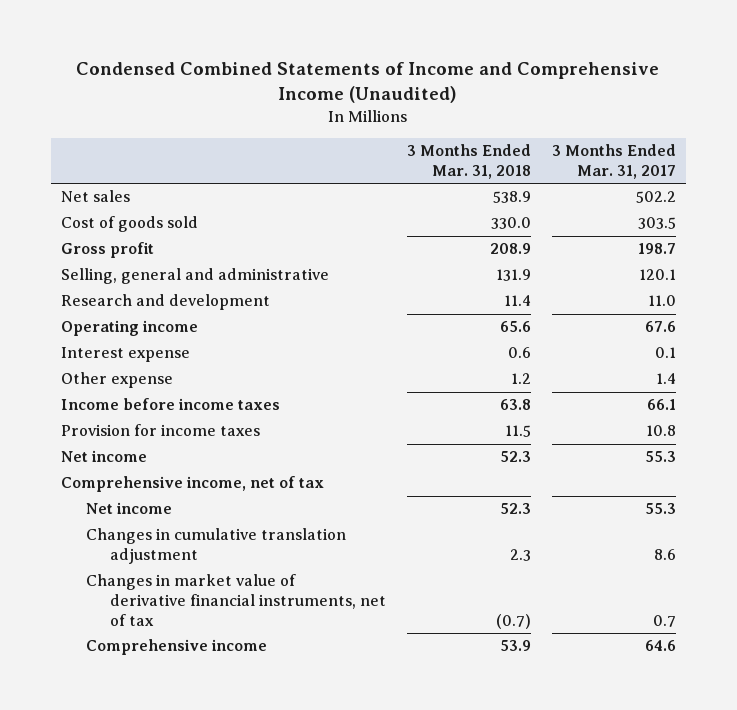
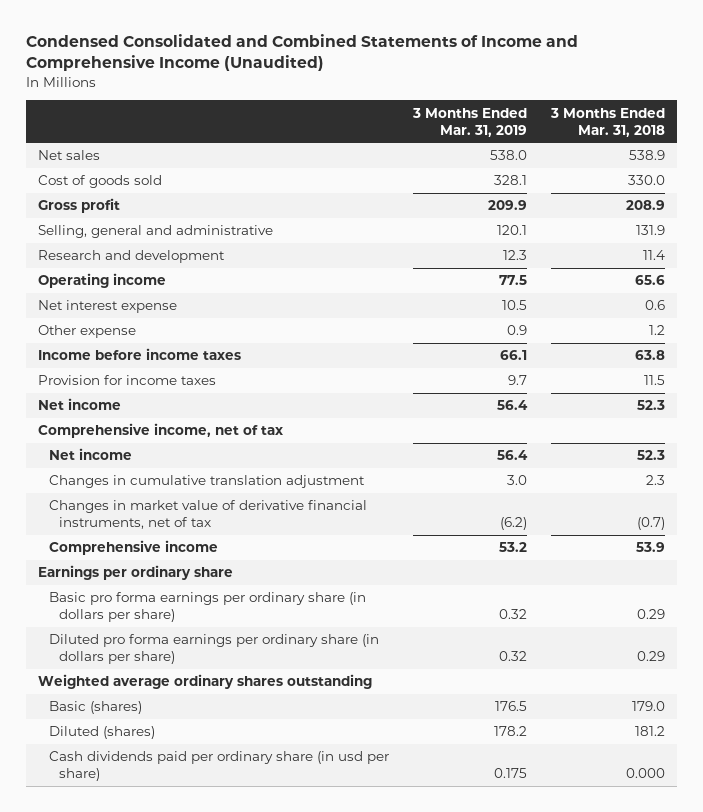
- Condensed Combined Statements of Income and Comprehensive Income (Unaudited)
+ Condensed Consolidated and Combined Statements of Income and Comprehensive Income (Unaudited)
- | 3 Months Ended Mar. 31, 2018 | 3 Months Ended Mar. 31, 2017
+ | 3 Months Ended Mar. 31, 2019 | 3 Months Ended Mar. 31, 2018
- Interest expense | 0.6 | 0.1
+ Net interest expense | 10.5 | 0.6
+ Earnings per ordinary share
+ Basic pro forma earnings per ordinary share (in dollars per share) | 0.32 | 0.29
+ Diluted pro forma earnings per ordinary share (in dollars per share) | 0.32 | 0.29
+ Weighted average ordinary shares outstanding
+ Basic (shares) | 176.5 | 179.0
+ Diluted (shares) | 178.2 | 181.2
+ Cash dividends paid per ordinary share (in usd per share) | 0.175 | 0.000

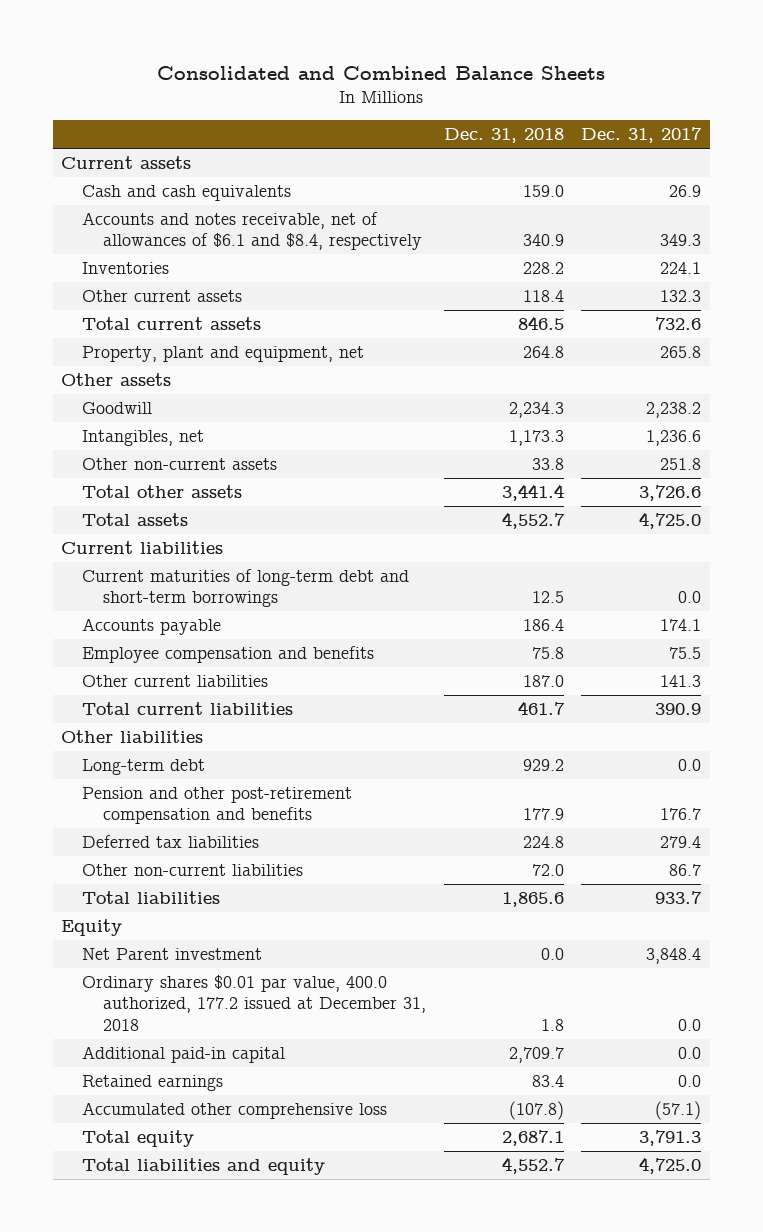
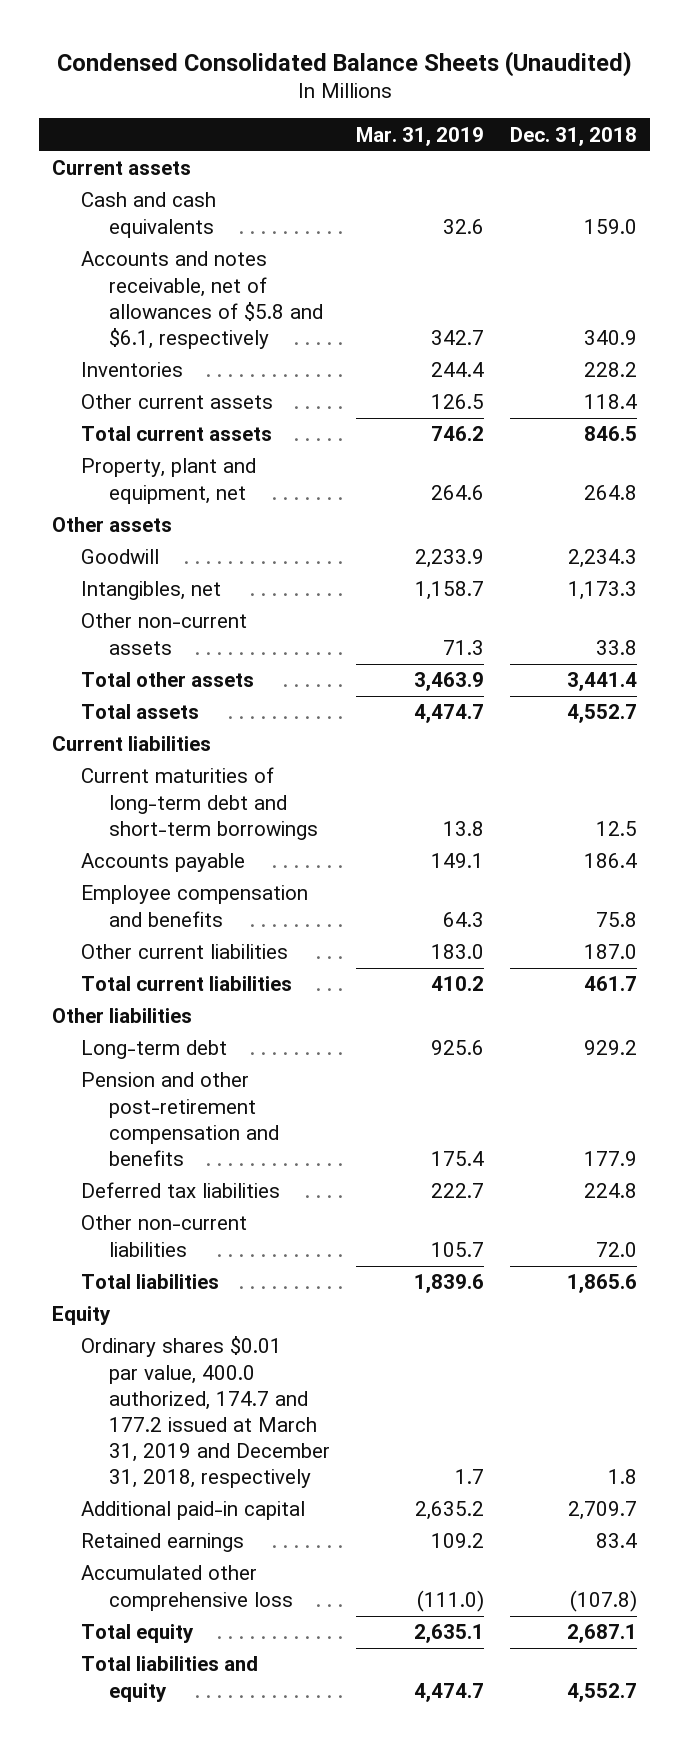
- Consolidated and Combined Balance Sheets
+ Condensed Consolidated Balance Sheets (Unaudited)
- | Dec. 31, 2018 | Dec. 31, 2017
+ | Mar. 31, 2019 | Dec. 31, 2018
- Accounts and notes receivable, net of allowances of $6.1 and $8.4, respectively | 340.9 | 349.3
+ Accounts and notes receivable, net of allowances of $5.8 and $6.1, respectively | 342.7 | 340.9
- Net Parent investment | 0.0 | 3,848.4
- Ordinary shares $0.01 par value, 400.0 authorized, 177.2 issued at December 31, 2018 | 1.8 | 0.0
+ Ordinary shares $0.01 par value, 400.0 authorized, 174.7 and 177.2 issued at March 31, 2019 and December 31, 2018, respectively | 1.7 | 1.8

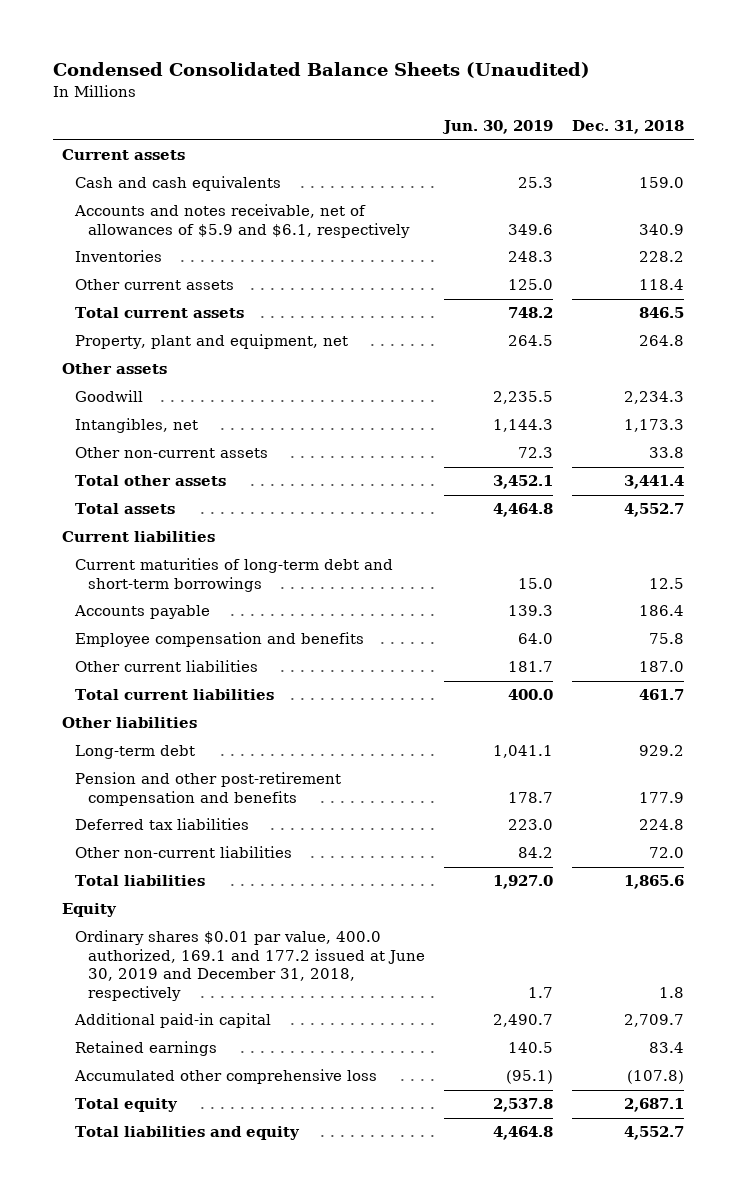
- | Mar. 31, 2019 | Dec. 31, 2018
+ | Jun. 30, 2019 | Dec. 31, 2018
- Accounts and notes receivable, net of allowances of $5.8 and $6.1, respectively | 342.7 | 340.9
+ Accounts and notes receivable, net of allowances of $5.9 and $6.1, respectively | 349.6 | 340.9
- Ordinary shares $0.01 par value, 400.0 authorized, 174.7 and 177.2 issued at March 31, 2019 and December 31, 2018, respectively | 1.7 | 1.8
+ Ordinary shares $0.01 par value, 400.0 authorized, 169.1 and 177.2 issued at June 30, 2019 and December 31, 2018, respectively | 1.7 | 1.8

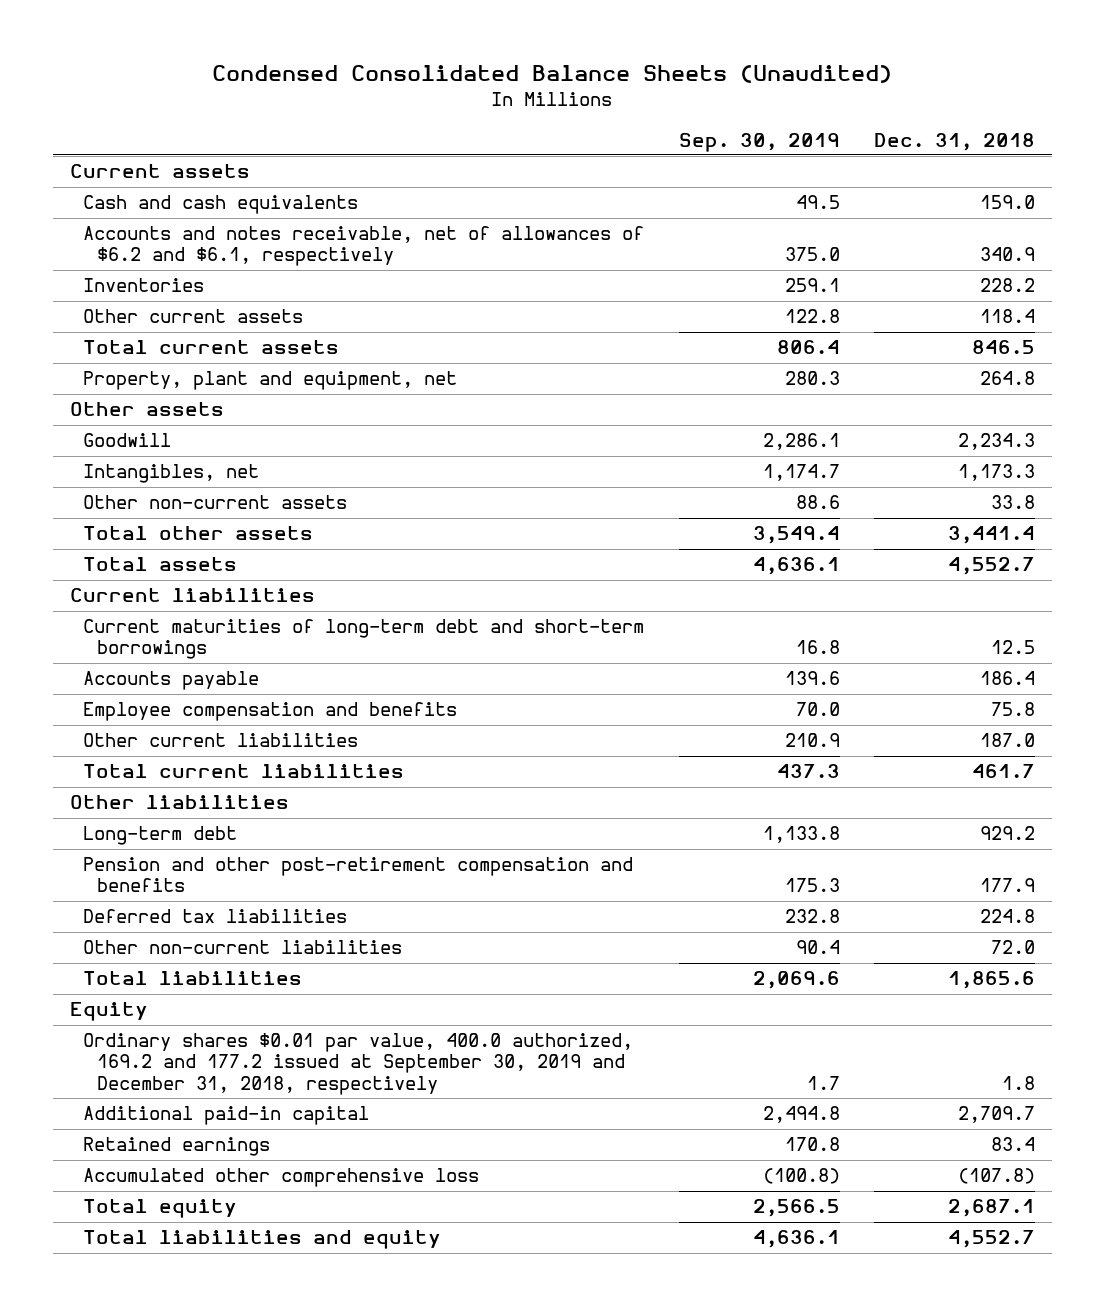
- | Jun. 30, 2019 | Dec. 31, 2018
+ | Sep. 30, 2019 | Dec. 31, 2018
- Accounts and notes receivable, net of allowances of $5.9 and $6.1, respectively | 349.6 | 340.9
+ Accounts and notes receivable, net of allowances of $6.2 and $6.1, respectively | 375.0 | 340.9
- Ordinary shares $0.01 par value, 400.0 authorized, 169.1 and 177.2 issued at June 30, 2019 and December 31, 2018, respectively | 1.7 | 1.8
+ Ordinary shares $0.01 par value, 400.0 authorized, 169.2 and 177.2 issued at September 30, 2019 and December 31, 2018, respectively | 1.7 | 1.8

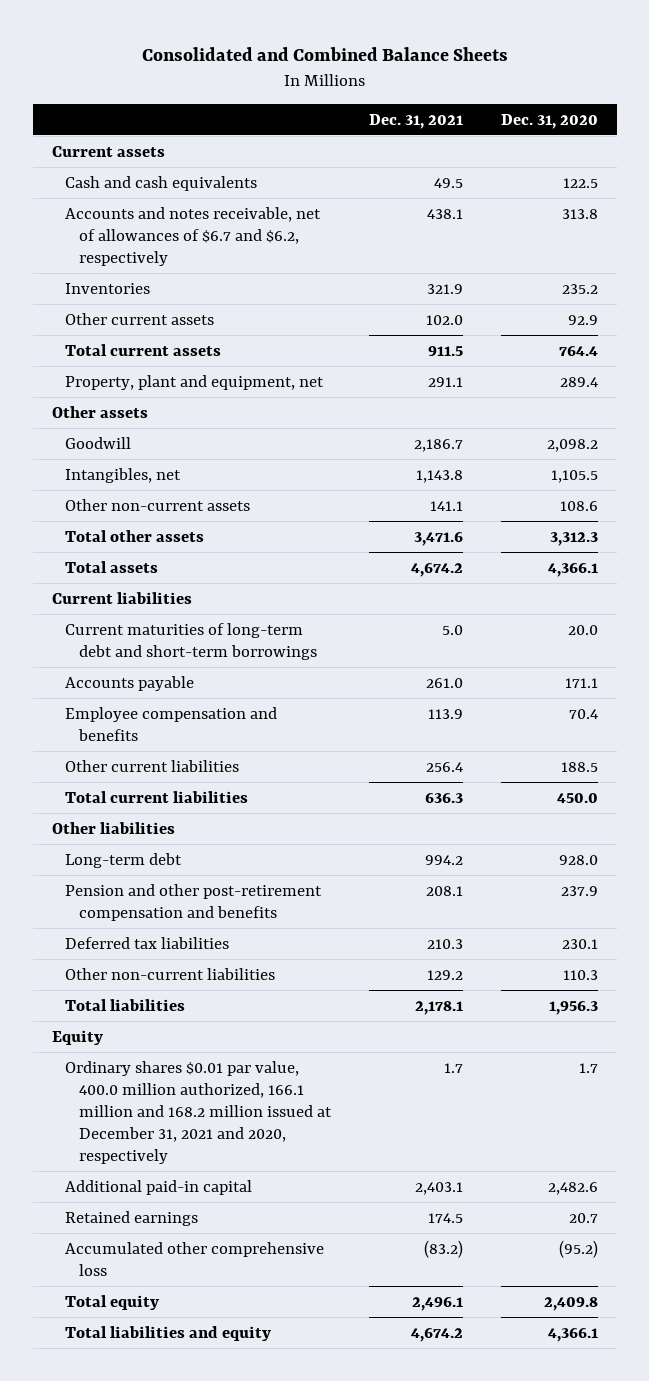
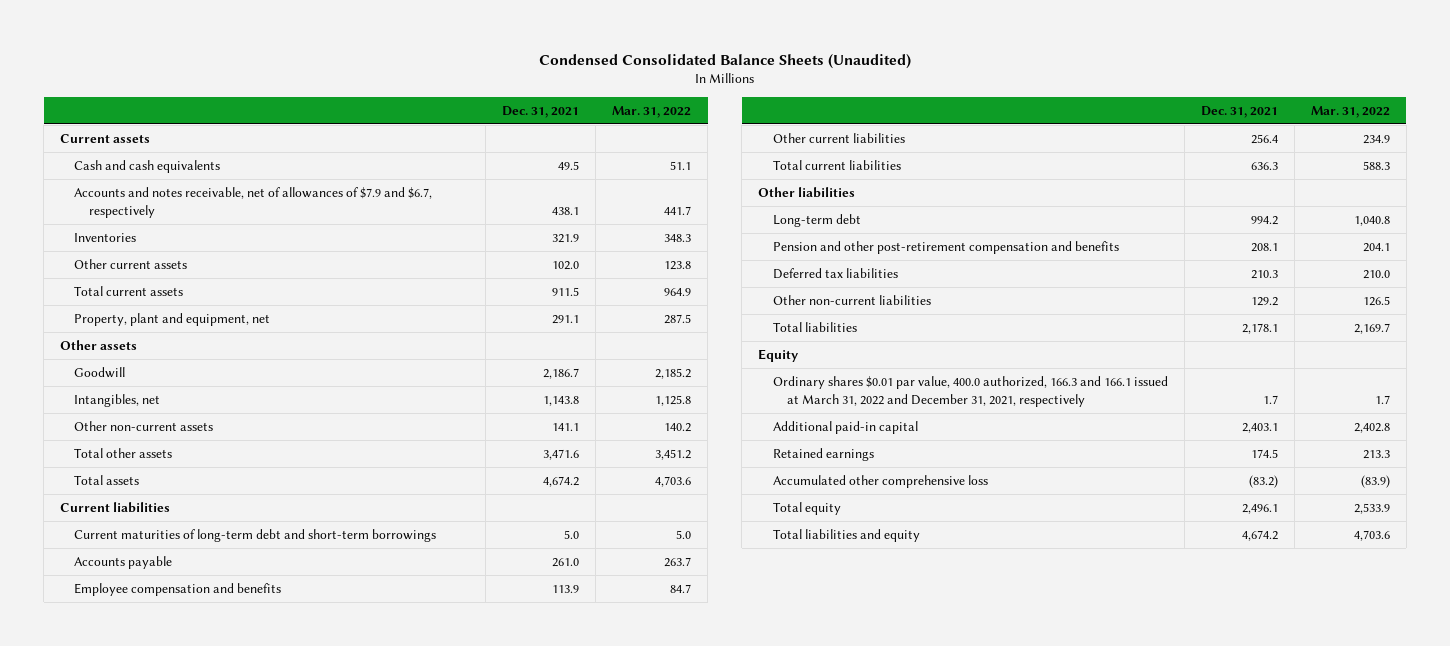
- Consolidated and Combined Balance Sheets
+ Condensed Consolidated Balance Sheets (Unaudited)
- | Dec. 31, 2021 | Dec. 31, 2020
+ | Dec. 31, 2021 | Mar. 31, 2022
- Accounts and notes receivable, net of allowances of $6.7 and $6.2, respectively | 438.1 | 313.8
+ Accounts and notes receivable, net of allowances of $7.9 and $6.7, respectively | 438.1 | 441.7
- Ordinary shares $0.01 par value, 400.0 million authorized, 166.1 million and 168.2 million issued at December 31, 2021 and 2020, respectively | 1.7 | 1.7
+ Ordinary shares $0.01 par value, 400.0 authorized, 166.3 and 166.1 issued at March 31, 2022 and December 31, 2021, respectively | 1.7 | 1.7

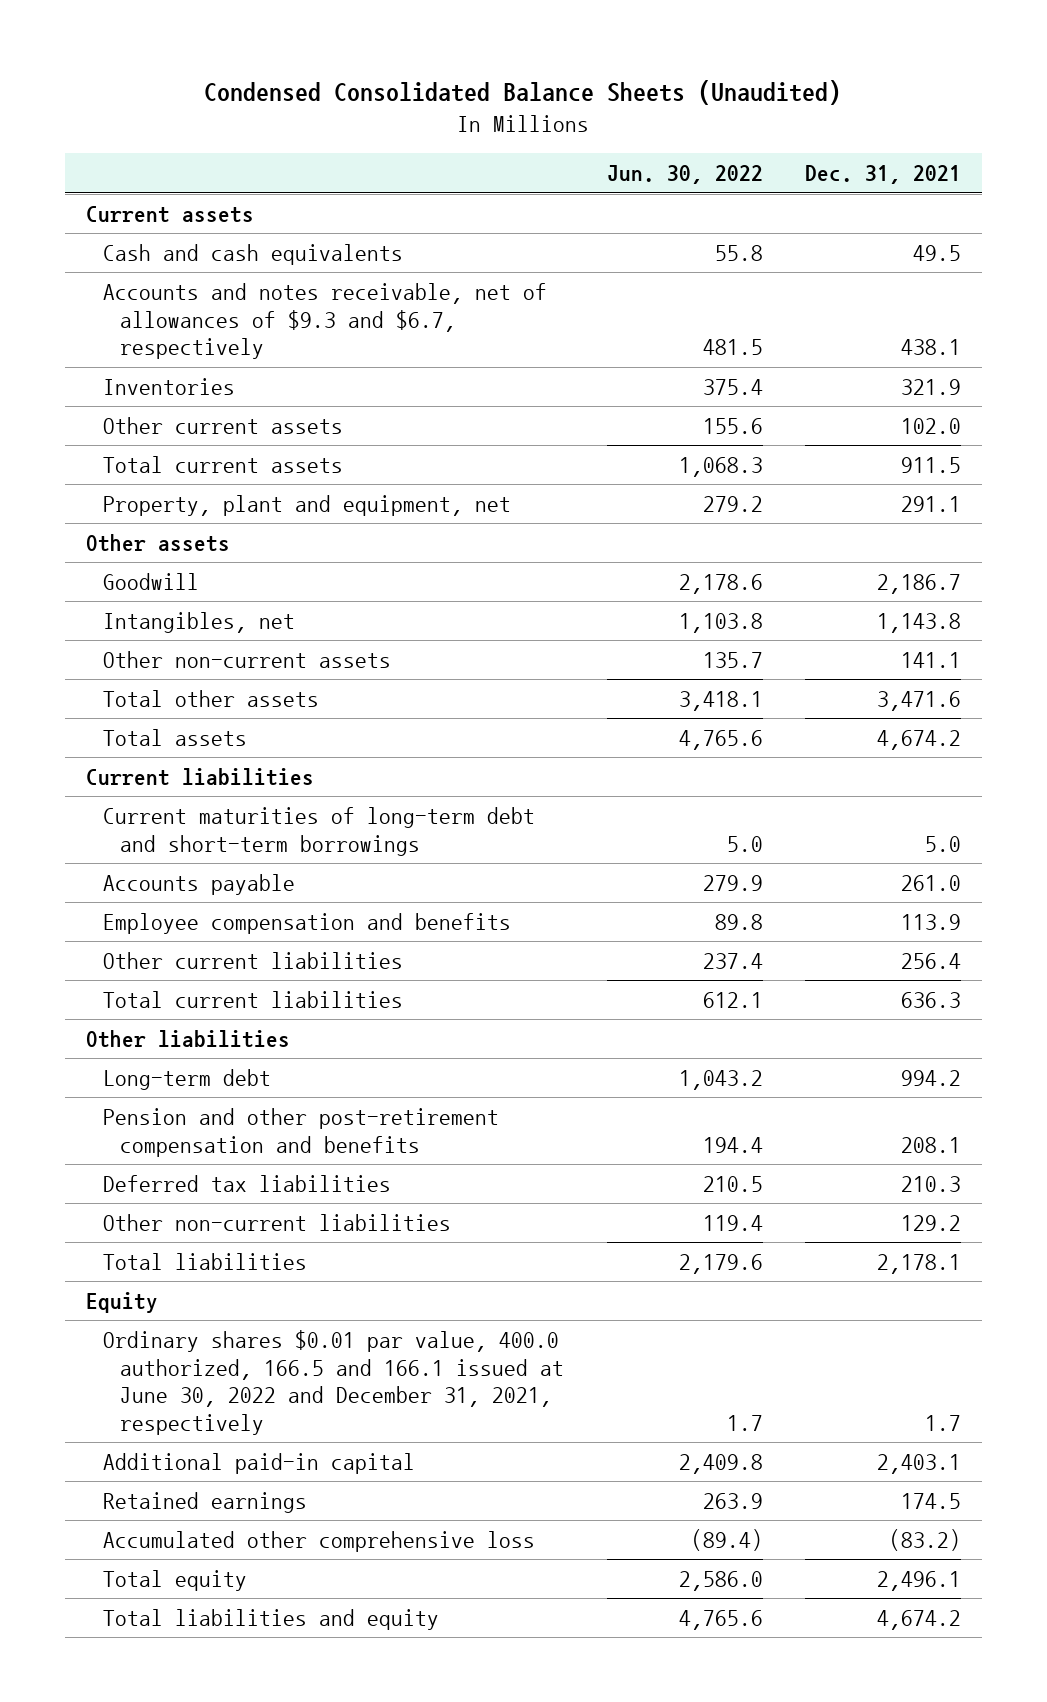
- | Dec. 31, 2021 | Mar. 31, 2022
+ | Jun. 30, 2022 | Dec. 31, 2021
- Accounts and notes receivable, net of allowances of $7.9 and $6.7, respectively | 438.1 | 441.7
+ Accounts and notes receivable, net of allowances of $9.3 and $6.7, respectively | 481.5 | 438.1
- Ordinary shares $0.01 par value, 400.0 authorized, 166.3 and 166.1 issued at March 31, 2022 and December 31, 2021, respectively | 1.7 | 1.7
+ Ordinary shares $0.01 par value, 400.0 authorized, 166.5 and 166.1 issued at June 30, 2022 and December 31, 2021, respectively | 1.7 | 1.7

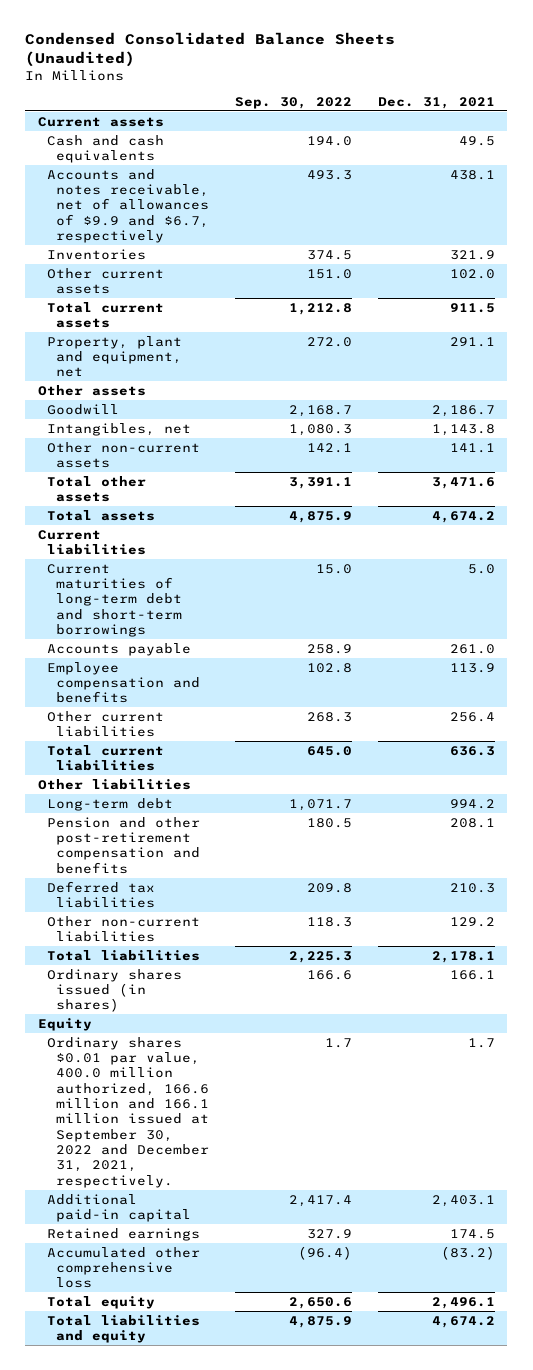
- | Jun. 30, 2022 | Dec. 31, 2021
+ | Sep. 30, 2022 | Dec. 31, 2021
- Accounts and notes receivable, net of allowances of $9.3 and $6.7, respectively | 481.5 | 438.1
+ Accounts and notes receivable, net of allowances of $9.9 and $6.7, respectively | 493.3 | 438.1
+ Ordinary shares issued (in shares) | 166.6 | 166.1
- Ordinary shares $0.01 par value, 400.0 authorized, 166.5 and 166.1 issued at June 30, 2022 and December 31, 2021, respectively | 1.7 | 1.7
+ Ordinary shares $0.01 par value, 400.0 million authorized, 166.6 million and 166.1 million issued at September 30, 2022 and December 31, 2021, respectively. | 1.7 | 1.7

